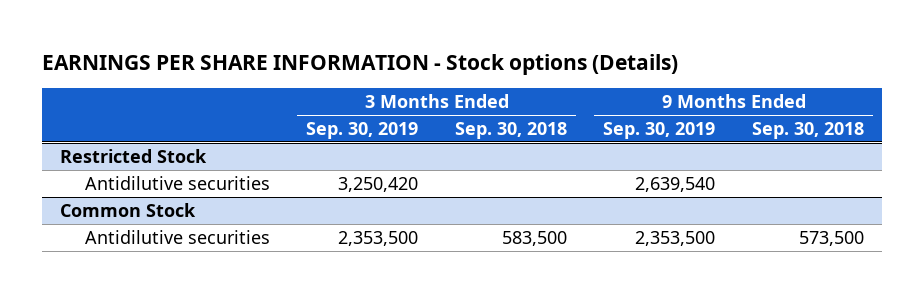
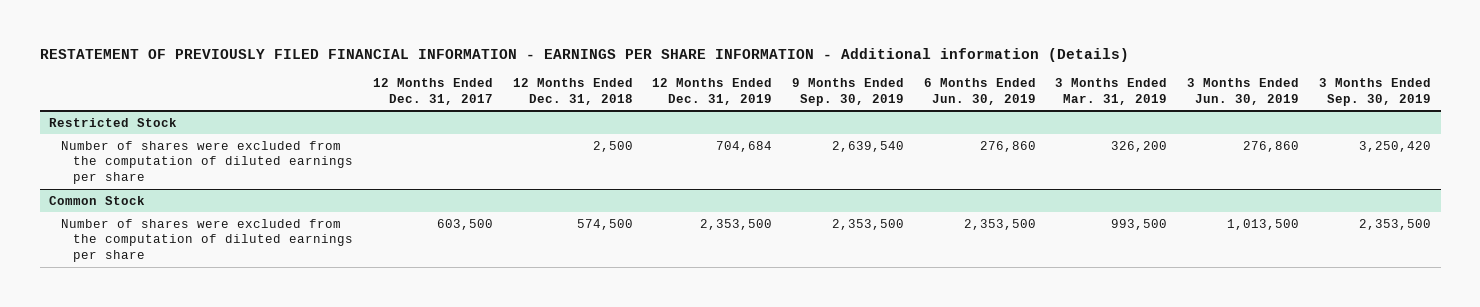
- EARNINGS PER SHARE INFORMATION - Stock options (Details)
+ RESTATEMENT OF PREVIOUSLY FILED FINANCIAL INFORMATION - EARNINGS PER SHARE INFORMATION - Additional information (Details)
- | 3 Months Ended Sep. 30, 2019 | 3 Months Ended Sep. 30, 2018 | 9 Months Ended Sep. 30, 2019 | 9 Months Ended Sep. 30, 2018
+ | 12 Months Ended Dec. 31, 2017 | 12 Months Ended Dec. 31, 2018 | 12 Months Ended Dec. 31, 2019 | 9 Months Ended Sep. 30, 2019 | 6 Months Ended Jun. 30, 2019 | 3 Months Ended Mar. 31, 2019 | 3 Months Ended Jun. 30, 2019 | 3 Months Ended Sep. 30, 2019
@ Restricted Stock
- Antidilutive securities | 3,250,420 | | 2,639,540 |
+ Number of shares were excluded from the computation of diluted earnings per share | | 2,500 | 704,684 | 2,639,540 | 276,860 | 326,200 | 276,860 | 3,250,420
@ Common Stock
- Antidilutive securities | 2,353,500 | 583,500 | 2,353,500 | 573,500
+ Number of shares were excluded from the computation of diluted earnings per share | 603,500 | 574,500 | 2,353,500 | 2,353,500 | 2,353,500 | 993,500 | 1,013,500 | 2,353,500

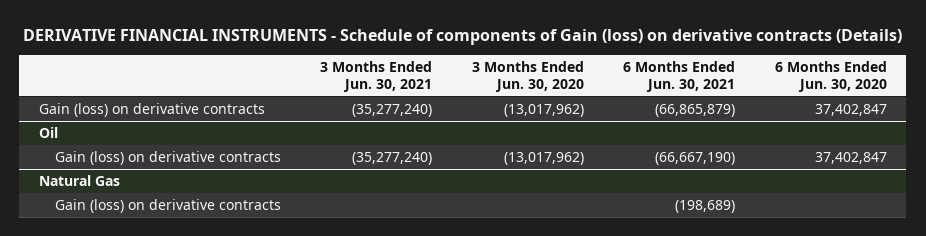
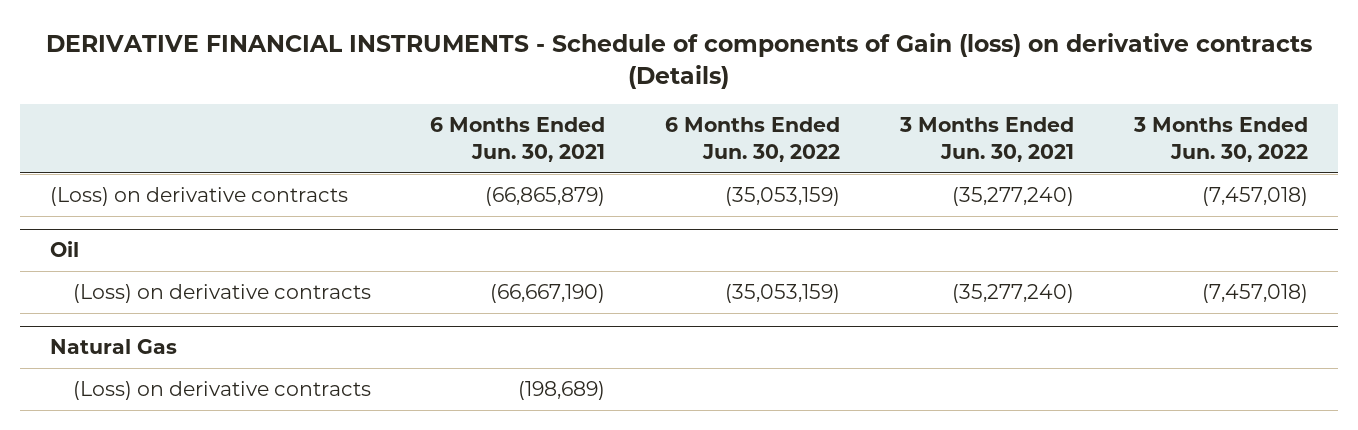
- | 3 Months Ended Jun. 30, 2021 | 3 Months Ended Jun. 30, 2020 | 6 Months Ended Jun. 30, 2021 | 6 Months Ended Jun. 30, 2020
+ | 6 Months Ended Jun. 30, 2021 | 6 Months Ended Jun. 30, 2022 | 3 Months Ended Jun. 30, 2021 | 3 Months Ended Jun. 30, 2022
- Gain (loss) on derivative contracts | (35,277,240) | (13,017,962) | (66,865,879) | 37,402,847
+ (Loss) on derivative contracts | (66,865,879) | (35,053,159) | (35,277,240) | (7,457,018)
@ Oil
- Gain (loss) on derivative contracts | (35,277,240) | (13,017,962) | (66,667,190) | 37,402,847
+ (Loss) on derivative contracts | (66,667,190) | (35,053,159) | (35,277,240) | (7,457,018)
@ Natural Gas
- Gain (loss) on derivative contracts | | | (198,689) |
+ (Loss) on derivative contracts | (198,689) | | |

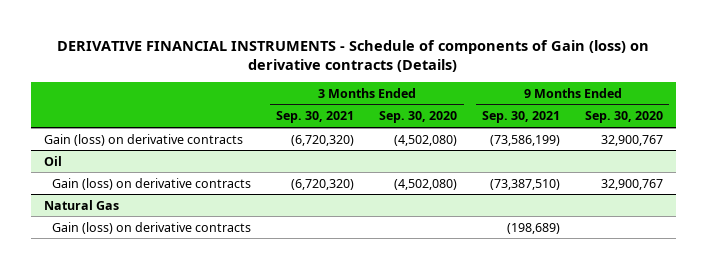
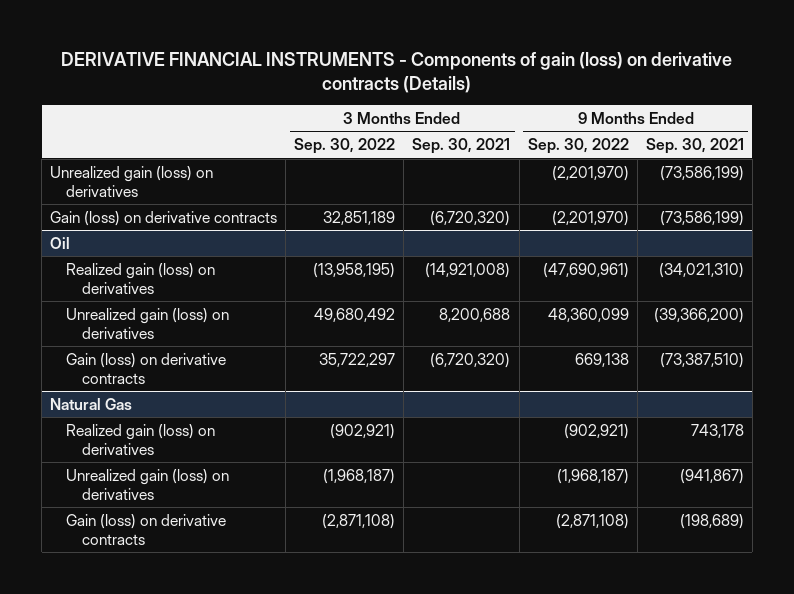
- DERIVATIVE FINANCIAL INSTRUMENTS - Schedule of components of Gain (loss) on derivative contracts (Details)
+ DERIVATIVE FINANCIAL INSTRUMENTS - Components of gain (loss) on derivative contracts (Details)
- | 3 Months Ended Sep. 30, 2021 | 3 Months Ended Sep. 30, 2020 | 9 Months Ended Sep. 30, 2021 | 9 Months Ended Sep. 30, 2020
+ | 3 Months Ended Sep. 30, 2022 | 3 Months Ended Sep. 30, 2021 | 9 Months Ended Sep. 30, 2022 | 9 Months Ended Sep. 30, 2021
+ Unrealized gain (loss) on derivatives | | | (2,201,970) | (73,586,199)
@ Oil
+ Realized gain (loss) on derivatives | (13,958,195) | (14,921,008) | (47,690,961) | (34,021,310)
+ Unrealized gain (loss) on derivatives | 49,680,492 | 8,200,688 | 48,360,099 | (39,366,200)
@ Natural Gas
+ Realized gain (loss) on derivatives | (902,921) | | (902,921) | 743,178
+ Unrealized gain (loss) on derivatives | (1,968,187) | | (1,968,187) | (941,867)

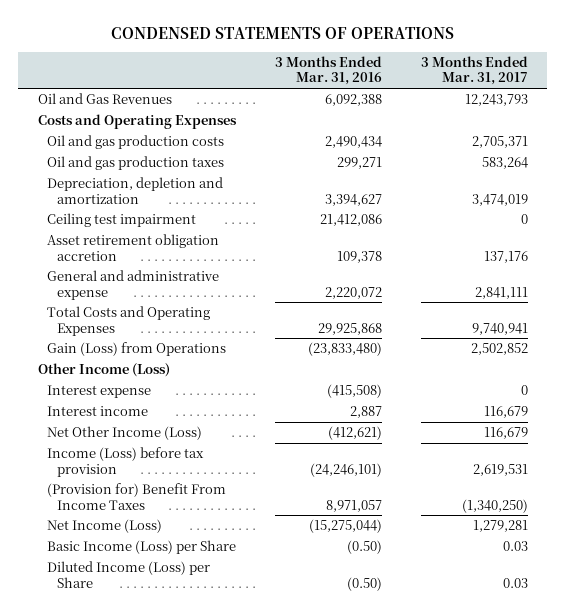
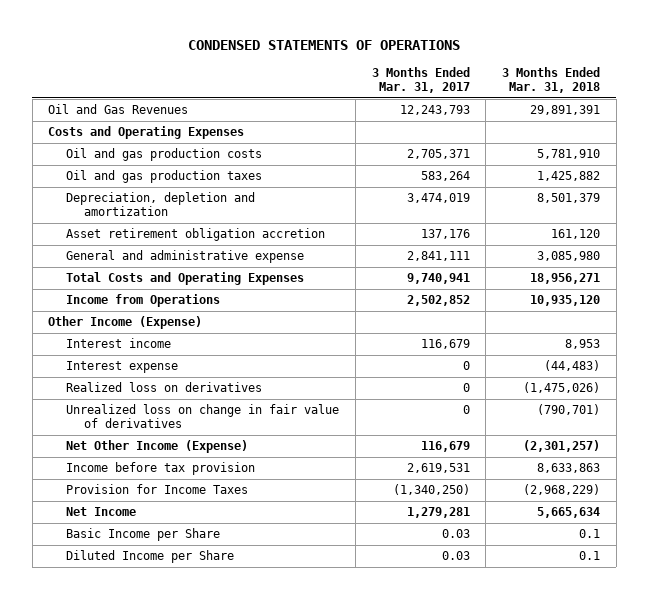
- | 3 Months Ended Mar. 31, 2016 | 3 Months Ended Mar. 31, 2017
+ | 3 Months Ended Mar. 31, 2017 | 3 Months Ended Mar. 31, 2018
- Ceiling test impairment | 21,412,086 | 0
- Gain (Loss) from Operations | (23,833,480) | 2,502,852
- Other Income (Loss)
+ Income from Operations | 2,502,852 | 10,935,120
+ Other Income (Expense)
- Net Other Income (Loss) | (412,621) | 116,679
- Income (Loss) before tax provision | (24,246,101) | 2,619,531
- (Provision for) Benefit From Income Taxes | 8,971,057 | (1,340,250)
- Net Income (Loss) | (15,275,044) | 1,279,281
- Basic Income (Loss) per Share | (0.50) | 0.03
- Diluted Income (Loss) per Share | (0.50) | 0.03
moved down: Interest expense | 0 | (44,483)
+ Realized loss on derivatives | 0 | (1,475,026)
+ Unrealized loss on change in fair value of derivatives | 0 | (790,701)
+ Net Other Income (Expense) | 116,679 | (2,301,257)
+ Income before tax provision | 2,619,531 | 8,633,863
+ Provision for Income Taxes | (1,340,250) | (2,968,229)
+ Net Income | 1,279,281 | 5,665,634
+ Basic Income per Share | 0.03 | 0.1
+ Diluted Income per Share | 0.03 | 0.1

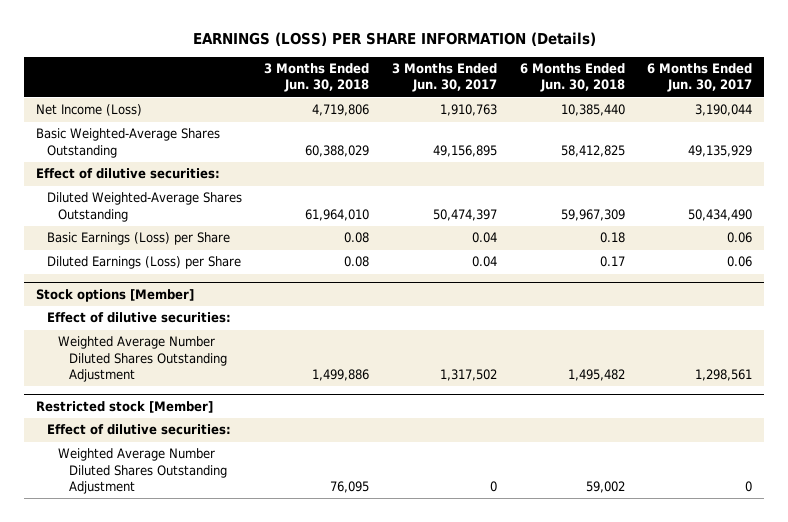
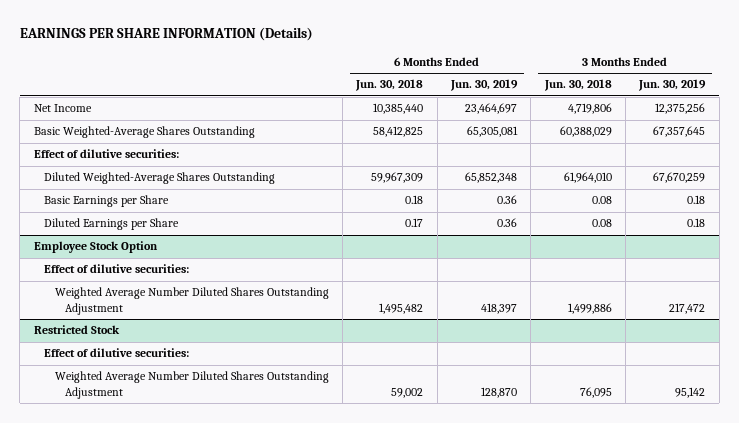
- EARNINGS (LOSS) PER SHARE INFORMATION (Details)
+ EARNINGS PER SHARE INFORMATION (Details)
- | 3 Months Ended Jun. 30, 2018 | 3 Months Ended Jun. 30, 2017 | 6 Months Ended Jun. 30, 2018 | 6 Months Ended Jun. 30, 2017
+ | 6 Months Ended Jun. 30, 2018 | 6 Months Ended Jun. 30, 2019 | 3 Months Ended Jun. 30, 2018 | 3 Months Ended Jun. 30, 2019
- Net Income (Loss) | 4,719,806 | 1,910,763 | 10,385,440 | 3,190,044
+ Net Income | 10,385,440 | 23,464,697 | 4,719,806 | 12,375,256
- Basic Earnings (Loss) per Share | 0.08 | 0.04 | 0.18 | 0.06
- Diluted Earnings (Loss) per Share | 0.08 | 0.04 | 0.17 | 0.06
- Stock options [Member]
+ Basic Earnings per Share | 0.18 | 0.36 | 0.08 | 0.18
+ Diluted Earnings per Share | 0.17 | 0.36 | 0.08 | 0.18
+ Employee Stock Option
- Restricted stock [Member]
+ Restricted Stock

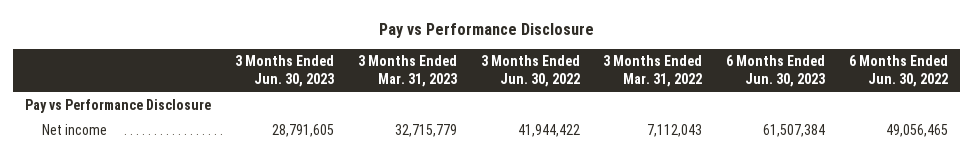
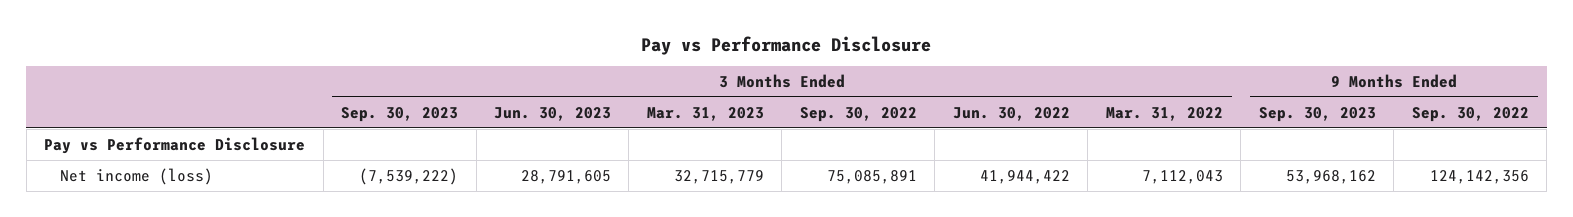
- | 3 Months Ended Jun. 30, 2023 | 3 Months Ended Mar. 31, 2023 | 3 Months Ended Jun. 30, 2022 | 3 Months Ended Mar. 31, 2022 | 6 Months Ended Jun. 30, 2023 | 6 Months Ended Jun. 30, 2022
+ | 3 Months Ended Sep. 30, 2023 | 3 Months Ended Jun. 30, 2023 | 3 Months Ended Mar. 31, 2023 | 3 Months Ended Sep. 30, 2022 | 3 Months Ended Jun. 30, 2022 | 3 Months Ended Mar. 31, 2022 | 9 Months Ended Sep. 30, 2023 | 9 Months Ended Sep. 30, 2022
- Net income | 28,791,605 | 32,715,779 | 41,944,422 | 7,112,043 | 61,507,384 | 49,056,465
+ Net income (loss) | (7,539,222) | 28,791,605 | 32,715,779 | 75,085,891 | 41,944,422 | 7,112,043 | 53,968,162 | 124,142,356

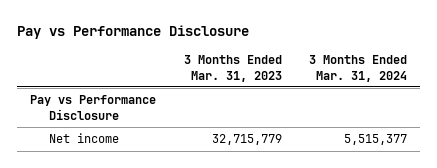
- | 3 Months Ended Sep. 30, 2023 | 3 Months Ended Jun. 30, 2023 | 3 Months Ended Mar. 31, 2023 | 3 Months Ended Sep. 30, 2022 | 3 Months Ended Jun. 30, 2022 | 3 Months Ended Mar. 31, 2022 | 9 Months Ended Sep. 30, 2023 | 9 Months Ended Sep. 30, 2022
+ | 3 Months Ended Mar. 31, 2023 | 3 Months Ended Mar. 31, 2024
- Net income (loss) | (7,539,222) | 28,791,605 | 32,715,779 | 75,085,891 | 41,944,422 | 7,112,043 | 53,968,162 | 124,142,356
+ Net income | 32,715,779 | 5,515,377

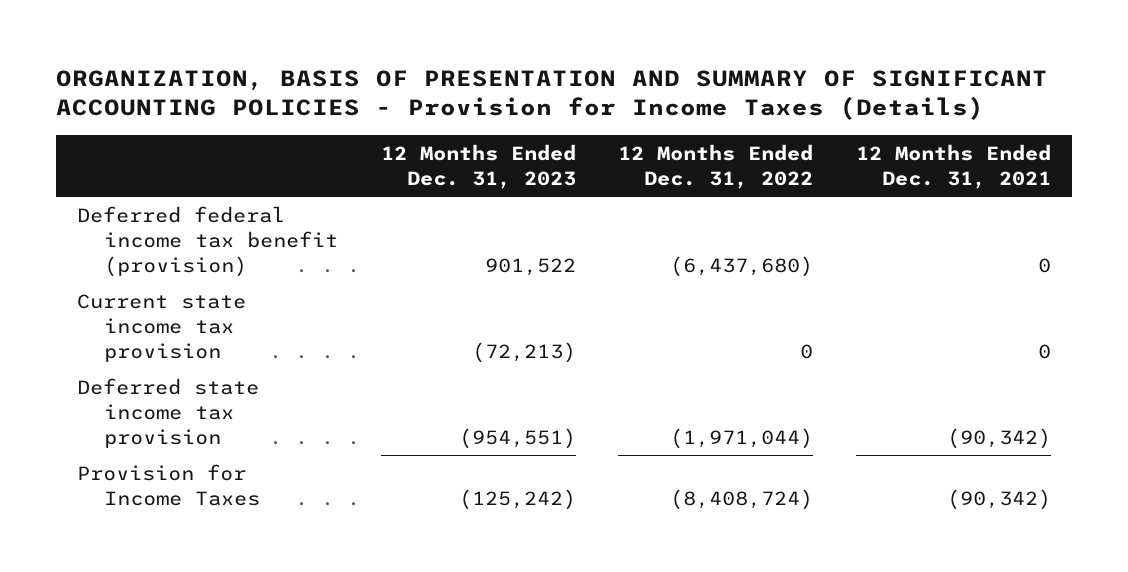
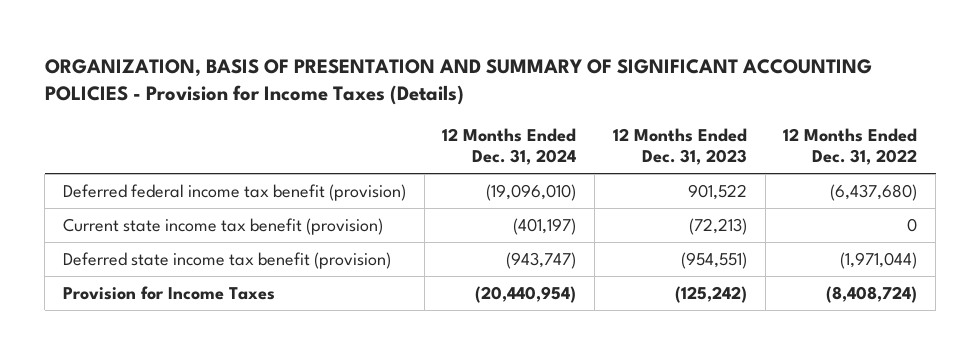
- | 12 Months Ended Dec. 31, 2023 | 12 Months Ended Dec. 31, 2022 | 12 Months Ended Dec. 31, 2021
+ | 12 Months Ended Dec. 31, 2024 | 12 Months Ended Dec. 31, 2023 | 12 Months Ended Dec. 31, 2022
- Current state income tax provision | (72,213) | 0 | 0
- Deferred state income tax provision | (954,551) | (1,971,044) | (90,342)
+ Current state income tax benefit (provision) | (401,197) | (72,213) | 0
+ Deferred state income tax benefit (provision) | (943,747) | (954,551) | (1,971,044)

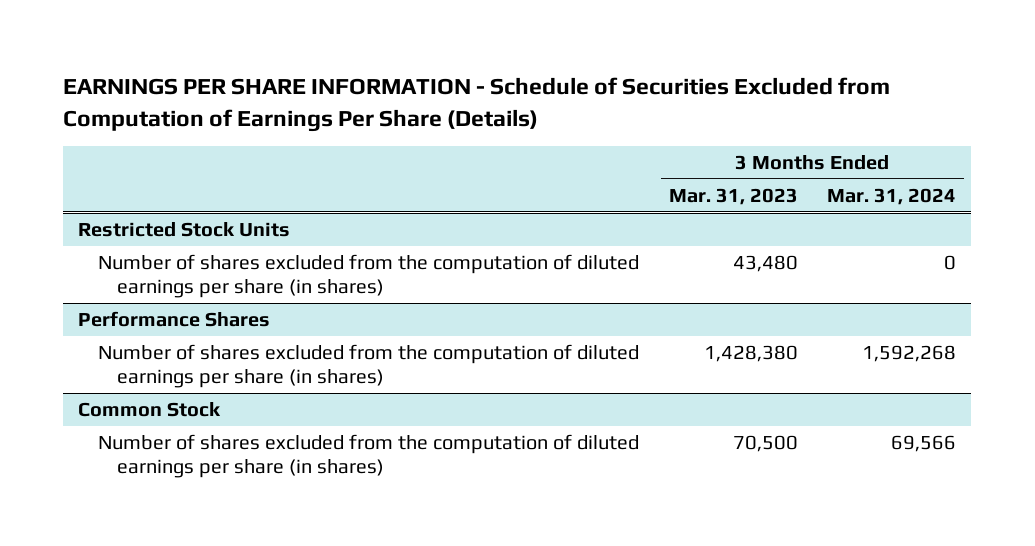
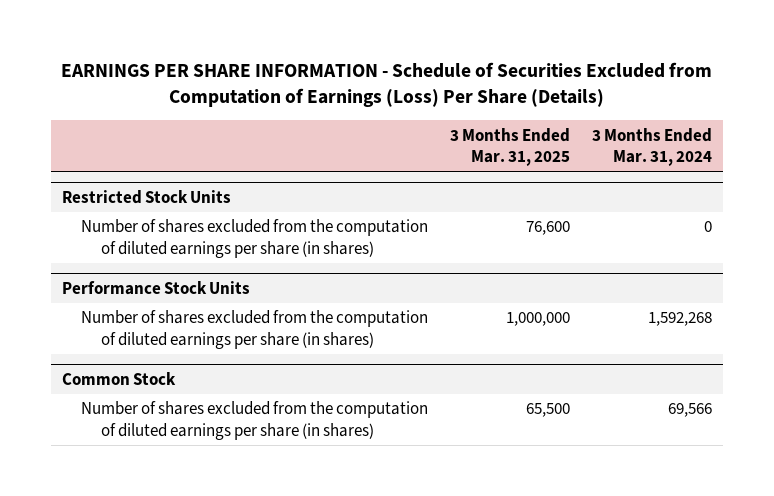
- EARNINGS PER SHARE INFORMATION - Schedule of Securities Excluded from Computation of Earnings Per Share (Details)
+ EARNINGS PER SHARE INFORMATION - Schedule of Securities Excluded from Computation of Earnings (Loss) Per Share (Details)
- | 3 Months Ended Mar. 31, 2023 | 3 Months Ended Mar. 31, 2024
+ | 3 Months Ended Mar. 31, 2025 | 3 Months Ended Mar. 31, 2024
- Performance Shares
+ Performance Stock Units

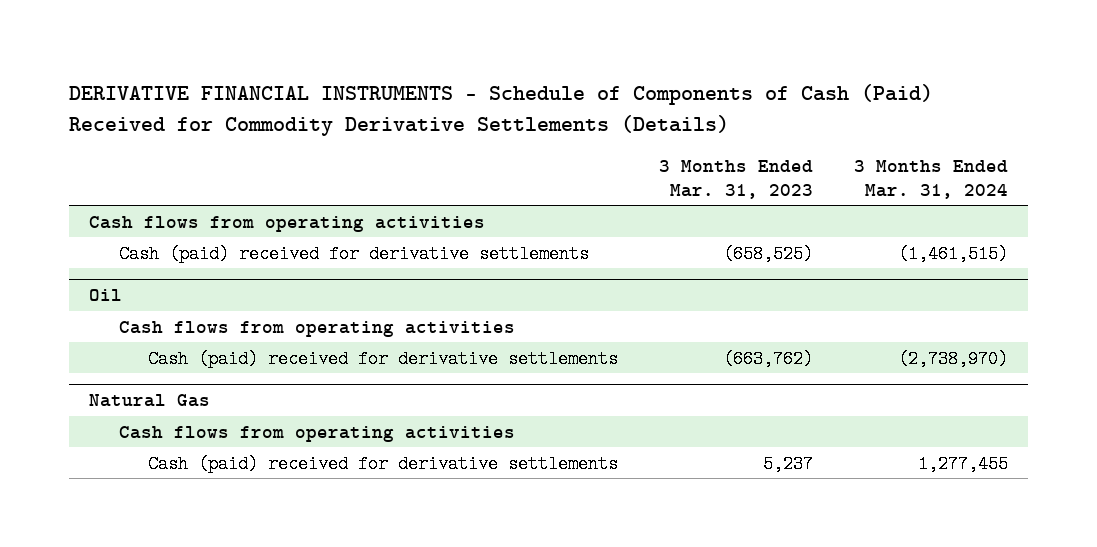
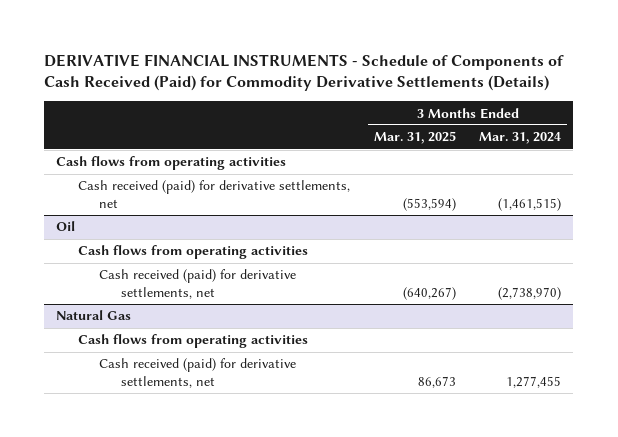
- DERIVATIVE FINANCIAL INSTRUMENTS - Schedule of Components of Cash (Paid) Received for Commodity Derivative Settlements (Details)
+ DERIVATIVE FINANCIAL INSTRUMENTS - Schedule of Components of Cash Received (Paid) for Commodity Derivative Settlements (Details)
- | 3 Months Ended Mar. 31, 2023 | 3 Months Ended Mar. 31, 2024
+ | 3 Months Ended Mar. 31, 2025 | 3 Months Ended Mar. 31, 2024
- Cash (paid) received for derivative settlements | (658,525) | (1,461,515)
+ Cash received (paid) for derivative settlements, net | (553,594) | (1,461,515)
@ Oil
- Cash (paid) received for derivative settlements | (663,762) | (2,738,970)
+ Cash received (paid) for derivative settlements, net | (640,267) | (2,738,970)
@ Natural Gas
- Cash (paid) received for derivative settlements | 5,237 | 1,277,455
+ Cash received (paid) for derivative settlements, net | 86,673 | 1,277,455

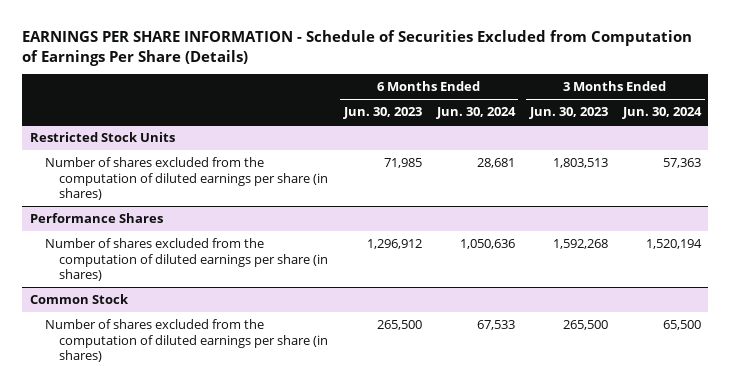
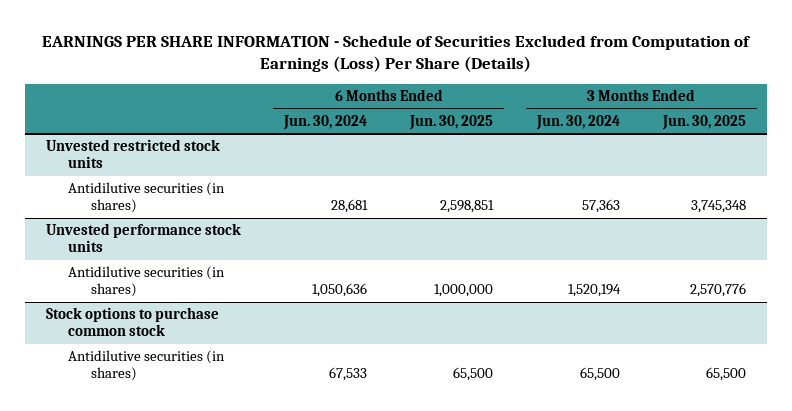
- EARNINGS PER SHARE INFORMATION - Schedule of Securities Excluded from Computation of Earnings Per Share (Details)
+ EARNINGS PER SHARE INFORMATION - Schedule of Securities Excluded from Computation of Earnings (Loss) Per Share (Details)
- | 6 Months Ended Jun. 30, 2023 | 6 Months Ended Jun. 30, 2024 | 3 Months Ended Jun. 30, 2023 | 3 Months Ended Jun. 30, 2024
+ | 6 Months Ended Jun. 30, 2024 | 6 Months Ended Jun. 30, 2025 | 3 Months Ended Jun. 30, 2024 | 3 Months Ended Jun. 30, 2025
- Restricted Stock Units
- Number of shares excluded from the computation of diluted earnings per share (in shares) | 71,985 | 28,681 | 1,803,513 | 57,363
- Performance Shares
- Number of shares excluded from the computation of diluted earnings per share (in shares) | 1,296,912 | 1,050,636 | 1,592,268 | 1,520,194
- Common Stock
- Number of shares excluded from the computation of diluted earnings per share (in shares) | 265,500 | 67,533 | 265,500 | 65,500
+ Unvested restricted stock units
+ Antidilutive securities (in shares) | 28,681 | 2,598,851 | 57,363 | 3,745,348
+ Unvested performance stock units
+ Antidilutive securities (in shares) | 1,050,636 | 1,000,000 | 1,520,194 | 2,570,776
+ Stock options to purchase common stock
+ Antidilutive securities (in shares) | 67,533 | 65,500 | 65,500 | 65,500

